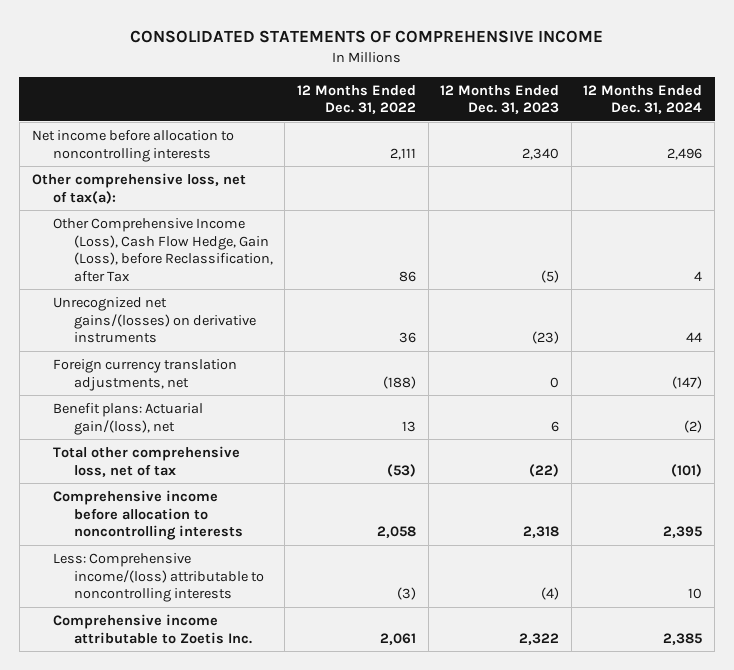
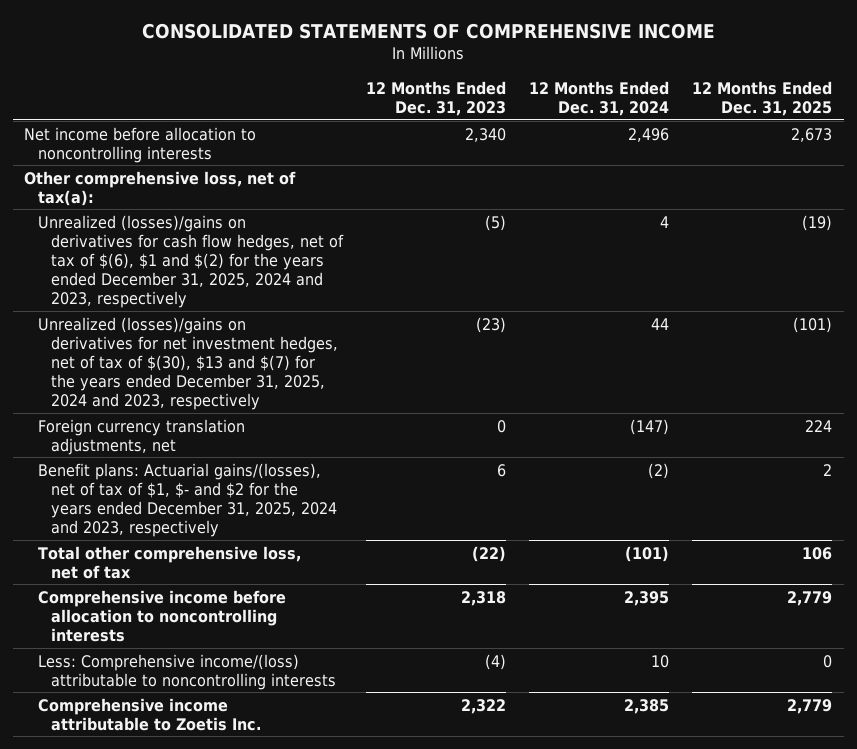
- | 12 Months Ended Dec. 31, 2022 | 12 Months Ended Dec. 31, 2023 | 12 Months Ended Dec. 31, 2024
+ | 12 Months Ended Dec. 31, 2023 | 12 Months Ended Dec. 31, 2024 | 12 Months Ended Dec. 31, 2025
- Other Comprehensive Income (Loss), Cash Flow Hedge, Gain (Loss), before Reclassification, after Tax | 86 | (5) | 4
- Unrecognized net gains/(losses) on derivative instruments | 36 | (23) | 44
+ Unrealized (losses)/gains on derivatives for cash flow hedges, net of tax of $(6), $1 and $(2) for the years ended December 31, 2025, 2024 and 2023, respectively | (5) | 4 | (19)
+ Unrealized (losses)/gains on derivatives for net investment hedges, net of tax of $(30), $13 and $(7) for the years ended December 31, 2025, 2024 and 2023, respectively | (23) | 44 | (101)
- Benefit plans: Actuarial gain/(loss), net | 13 | 6 | (2)
+ Benefit plans: Actuarial gains/(losses), net of tax of $1, $- and $2 for the years ended December 31, 2025, 2024 and 2023, respectively | 6 | (2) | 2

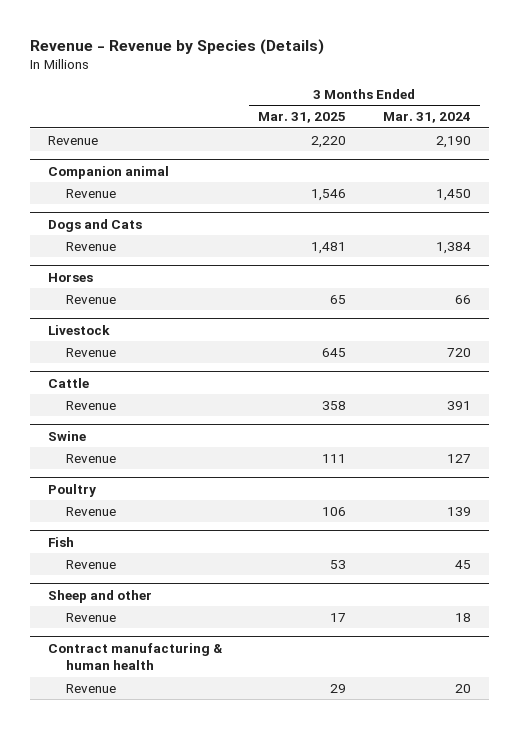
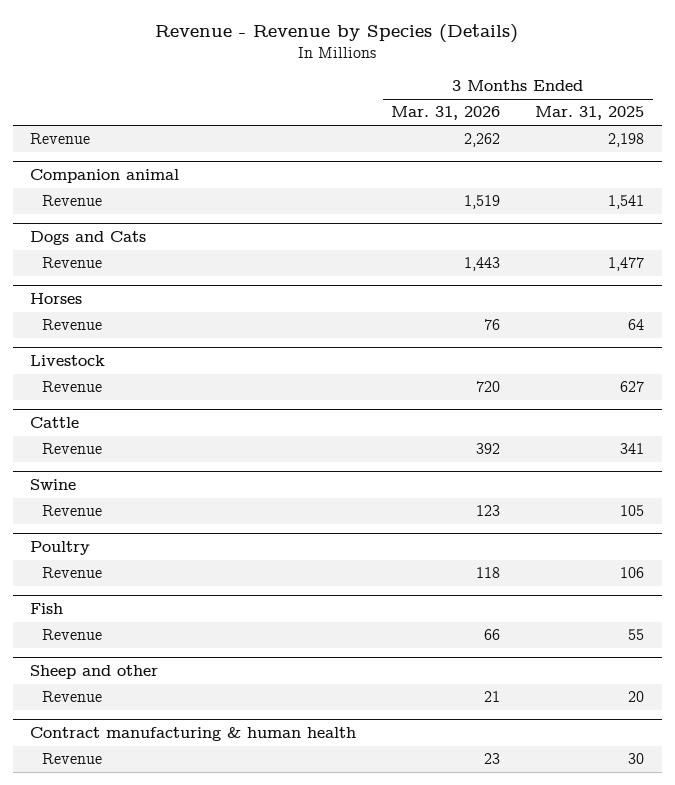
- | 3 Months Ended Mar. 31, 2025 | 3 Months Ended Mar. 31, 2024
+ | 3 Months Ended Mar. 31, 2026 | 3 Months Ended Mar. 31, 2025
- Revenue | 2,220 | 2,190
+ Revenue | 2,262 | 2,198
@ Companion animal
- Revenue | 1,546 | 1,450
+ Revenue | 1,519 | 1,541
@ Dogs and Cats
- Revenue | 1,481 | 1,384
+ Revenue | 1,443 | 1,477
@ Horses
- Revenue | 65 | 66
+ Revenue | 76 | 64
@ Livestock
- Revenue | 645 | 720
+ Revenue | 720 | 627
@ Cattle
- Revenue | 358 | 391
+ Revenue | 392 | 341
@ Swine
- Revenue | 111 | 127
+ Revenue | 123 | 105
@ Fish
- Revenue | 53 | 45
+ Revenue | 66 | 55
@ Sheep and other
- Revenue | 17 | 18
+ Revenue | 21 | 20
@ Contract manufacturing & human health
- Revenue | 29 | 20
+ Revenue | 23 | 30

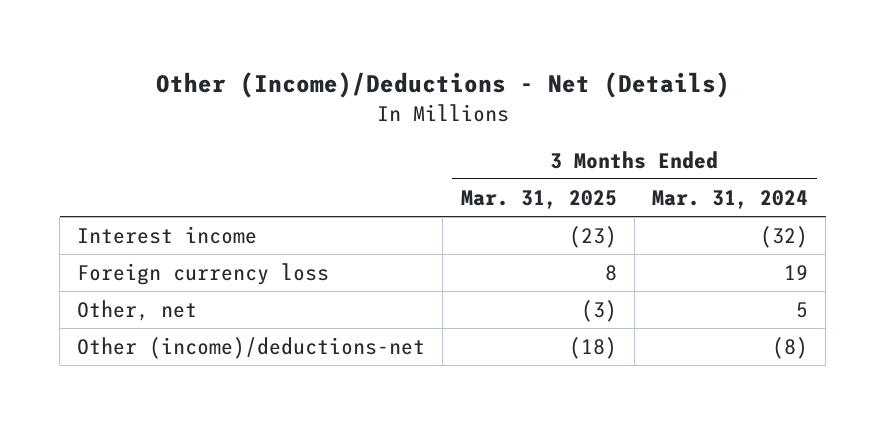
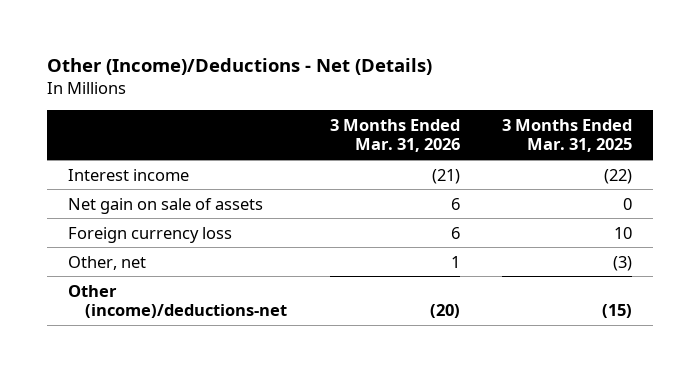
- | 3 Months Ended Mar. 31, 2025 | 3 Months Ended Mar. 31, 2024
+ | 3 Months Ended Mar. 31, 2026 | 3 Months Ended Mar. 31, 2025
- Interest income | (23) | (32)
- Foreign currency loss | 8 | 19
+ Interest income | (21) | (22)
+ Net gain on sale of assets | 6 | 0
+ Foreign currency loss | 6 | 10
- Other (income)/deductions-net | (18) | (8)
+ Other (income)/deductions-net | (20) | (15)

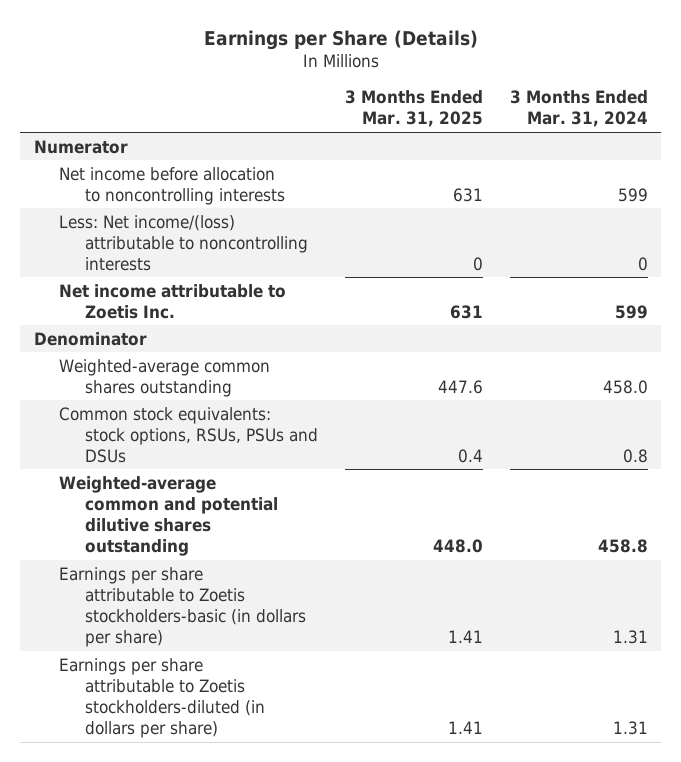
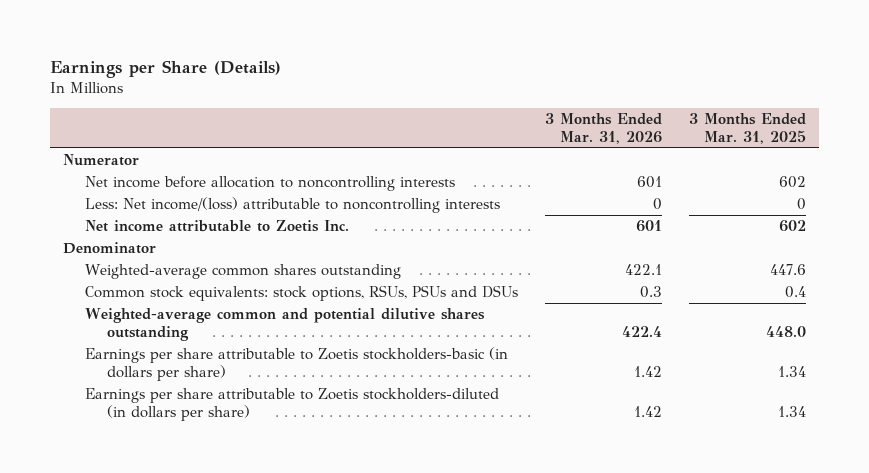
- | 3 Months Ended Mar. 31, 2025 | 3 Months Ended Mar. 31, 2024
+ | 3 Months Ended Mar. 31, 2026 | 3 Months Ended Mar. 31, 2025
- Net income before allocation to noncontrolling interests | 631 | 599
+ Net income before allocation to noncontrolling interests | 601 | 602
- Net income attributable to Zoetis Inc. | 631 | 599
+ Net income attributable to Zoetis Inc. | 601 | 602
- Earnings per share attributable to Zoetis stockholders-basic (in dollars per share) | 1.41 | 1.31
- Earnings per share attributable to Zoetis stockholders-diluted (in dollars per share) | 1.41 | 1.31
+ Earnings per share attributable to Zoetis stockholders-basic (in dollars per share) | 1.42 | 1.34
+ Earnings per share attributable to Zoetis stockholders-diluted (in dollars per share) | 1.42 | 1.34

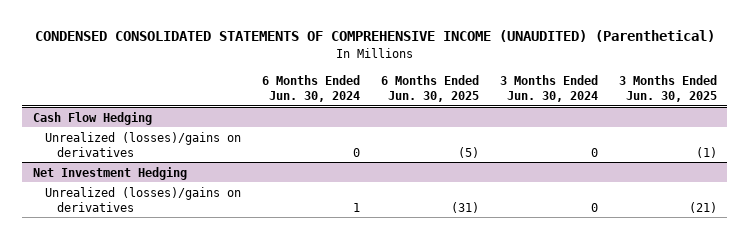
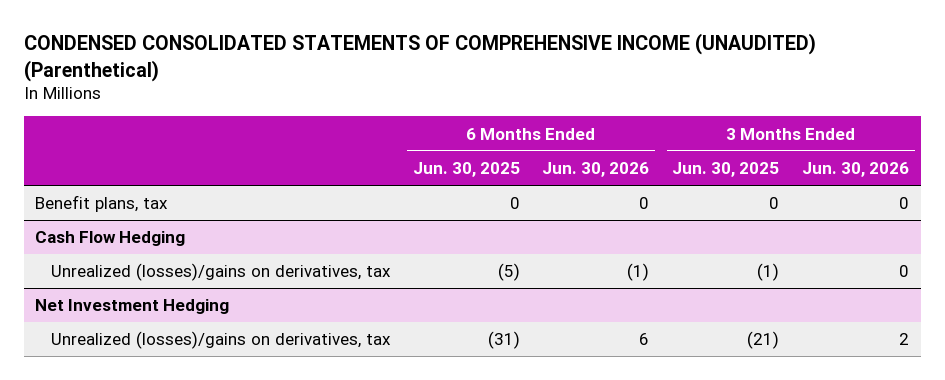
- | 6 Months Ended Jun. 30, 2024 | 6 Months Ended Jun. 30, 2025 | 3 Months Ended Jun. 30, 2024 | 3 Months Ended Jun. 30, 2025
+ | 6 Months Ended Jun. 30, 2025 | 6 Months Ended Jun. 30, 2026 | 3 Months Ended Jun. 30, 2025 | 3 Months Ended Jun. 30, 2026
+ Benefit plans, tax | 0 | 0 | 0 | 0
@ Cash Flow Hedging
- Unrealized (losses)/gains on derivatives | 0 | (5) | 0 | (1)
+ Unrealized (losses)/gains on derivatives, tax | (5) | (1) | (1) | 0
@ Net Investment Hedging
- Unrealized (losses)/gains on derivatives | 1 | (31) | 0 | (21)
+ Unrealized (losses)/gains on derivatives, tax | (31) | 6 | (21) | 2

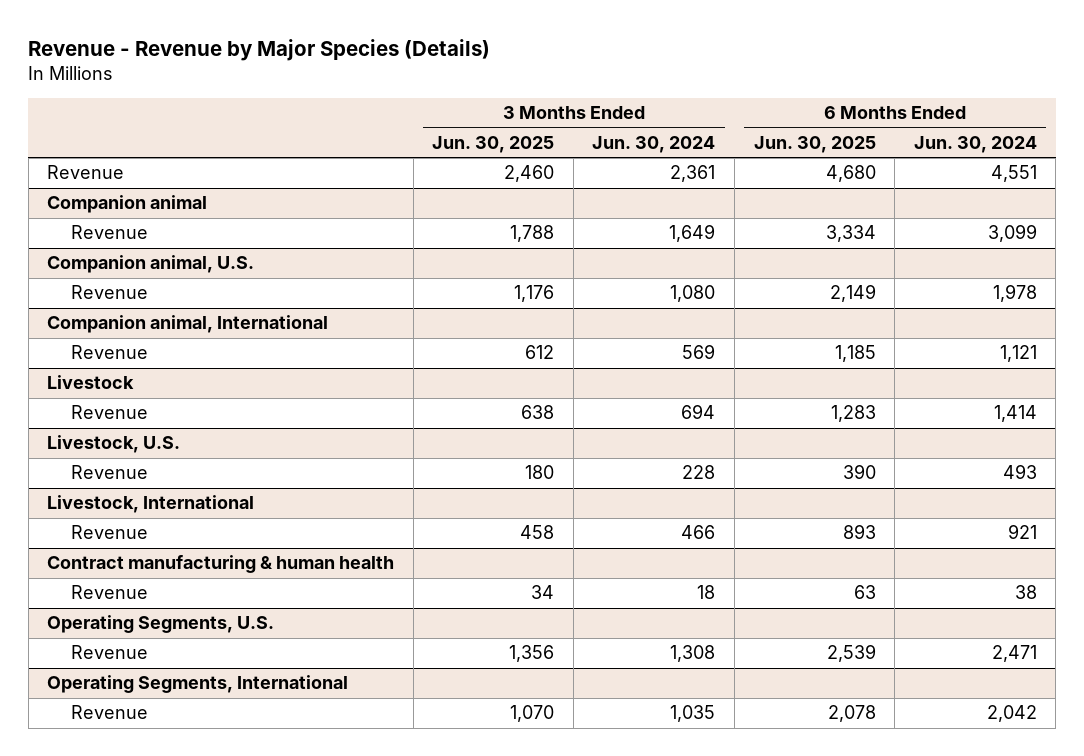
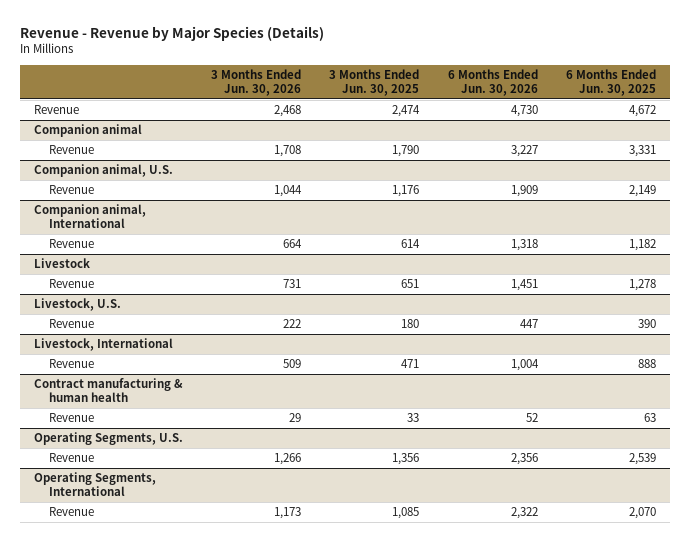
- | 3 Months Ended Jun. 30, 2025 | 3 Months Ended Jun. 30, 2024 | 6 Months Ended Jun. 30, 2025 | 6 Months Ended Jun. 30, 2024
+ | 3 Months Ended Jun. 30, 2026 | 3 Months Ended Jun. 30, 2025 | 6 Months Ended Jun. 30, 2026 | 6 Months Ended Jun. 30, 2025
- Revenue | 2,460 | 2,361 | 4,680 | 4,551
+ Revenue | 2,468 | 2,474 | 4,730 | 4,672
@ Companion animal
- Revenue | 1,788 | 1,649 | 3,334 | 3,099
+ Revenue | 1,708 | 1,790 | 3,227 | 3,331
@ Companion animal, International
- Revenue | 612 | 569 | 1,185 | 1,121
+ Revenue | 664 | 614 | 1,318 | 1,182
@ Livestock
- Revenue | 638 | 694 | 1,283 | 1,414
+ Revenue | 731 | 651 | 1,451 | 1,278
@ Livestock, International
- Revenue | 458 | 466 | 893 | 921
+ Revenue | 509 | 471 | 1,004 | 888
@ Contract manufacturing & human health
- Revenue | 34 | 18 | 63 | 38
+ Revenue | 29 | 33 | 52 | 63
@ Operating Segments, International
- Revenue | 1,070 | 1,035 | 2,078 | 2,042
+ Revenue | 1,173 | 1,085 | 2,322 | 2,070

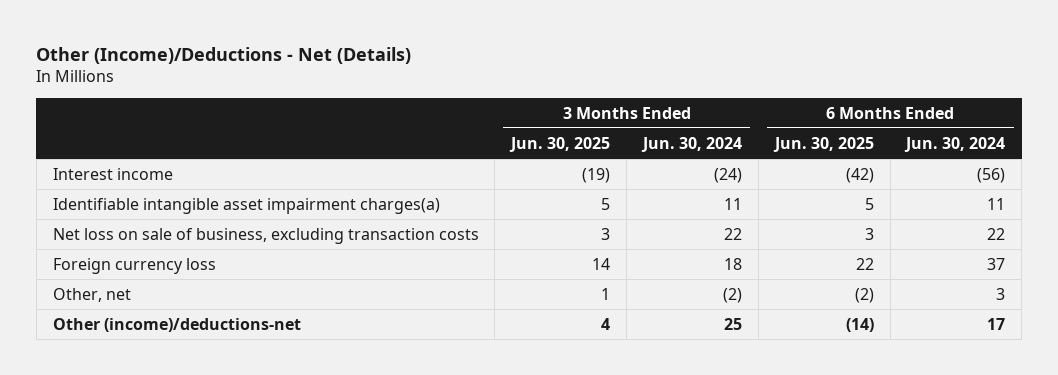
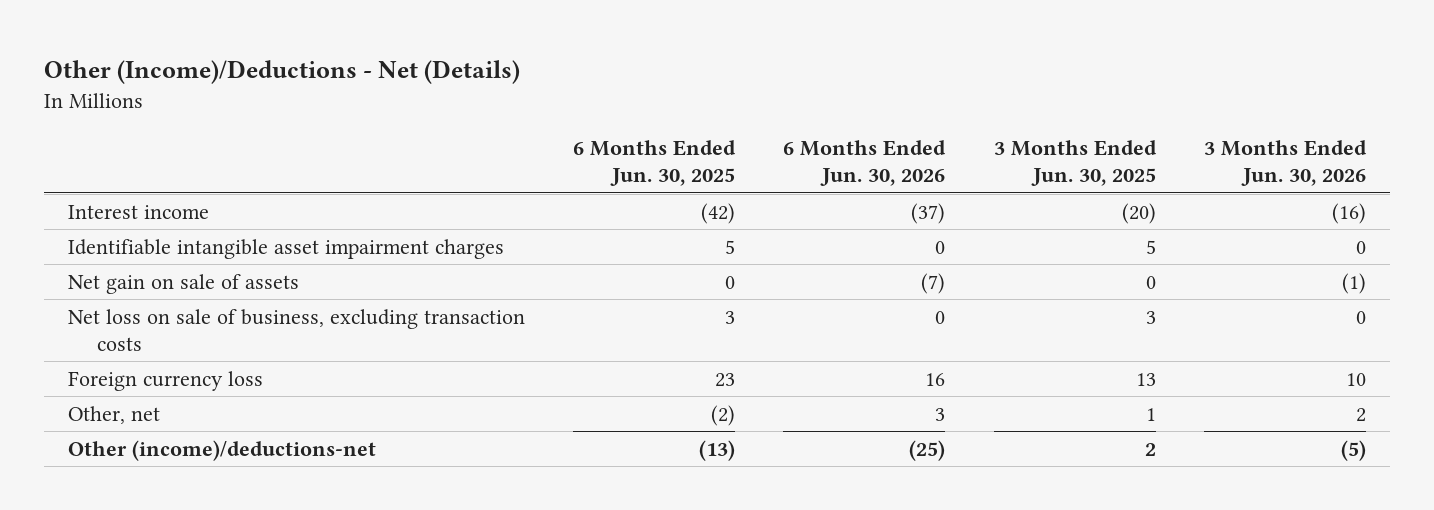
- | 3 Months Ended Jun. 30, 2025 | 3 Months Ended Jun. 30, 2024 | 6 Months Ended Jun. 30, 2025 | 6 Months Ended Jun. 30, 2024
+ | 6 Months Ended Jun. 30, 2025 | 6 Months Ended Jun. 30, 2026 | 3 Months Ended Jun. 30, 2025 | 3 Months Ended Jun. 30, 2026
- Interest income | (19) | (24) | (42) | (56)
- Identifiable intangible asset impairment charges(a) | 5 | 11 | 5 | 11
+ Interest income | (42) | (37) | (20) | (16)
+ Identifiable intangible asset impairment charges | 5 | 0 | 5 | 0
+ Net gain on sale of assets | 0 | (7) | 0 | (1)
- Foreign currency loss | 14 | 18 | 22 | 37
+ Foreign currency loss | 23 | 16 | 13 | 10
- Other (income)/deductions-net | 4 | 25 | (14) | 17
+ Other (income)/deductions-net | (13) | (25) | 2 | (5)

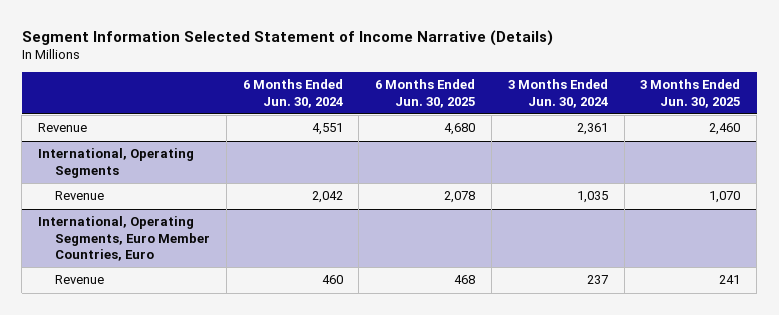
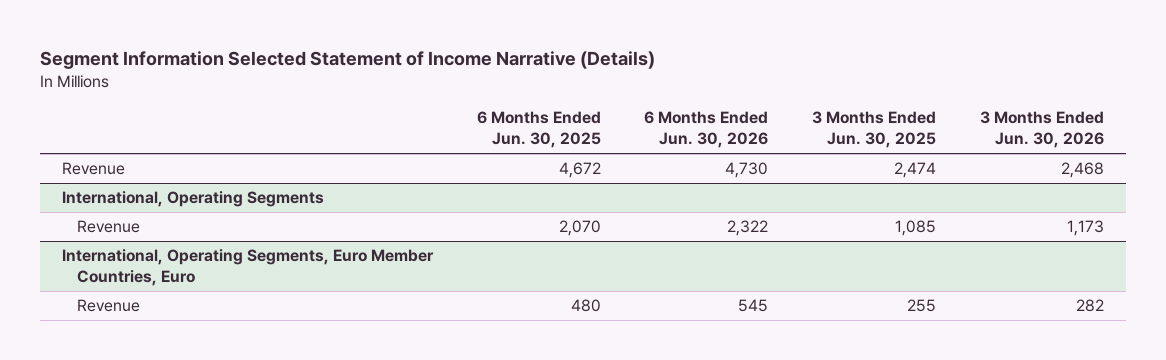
- | 6 Months Ended Jun. 30, 2024 | 6 Months Ended Jun. 30, 2025 | 3 Months Ended Jun. 30, 2024 | 3 Months Ended Jun. 30, 2025
+ | 6 Months Ended Jun. 30, 2025 | 6 Months Ended Jun. 30, 2026 | 3 Months Ended Jun. 30, 2025 | 3 Months Ended Jun. 30, 2026
- Revenue | 4,551 | 4,680 | 2,361 | 2,460
+ Revenue | 4,672 | 4,730 | 2,474 | 2,468
@ International, Operating Segments
- Revenue | 2,042 | 2,078 | 1,035 | 1,070
+ Revenue | 2,070 | 2,322 | 1,085 | 1,173
@ International, Operating Segments, Euro Member Countries, Euro
- Revenue | 460 | 468 | 237 | 241
+ Revenue | 480 | 545 | 255 | 282

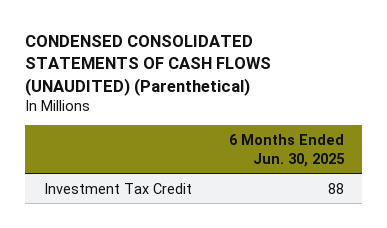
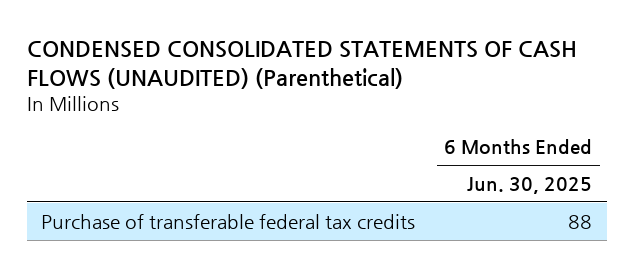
- Investment Tax Credit | 88
+ Purchase of transferable federal tax credits | 88

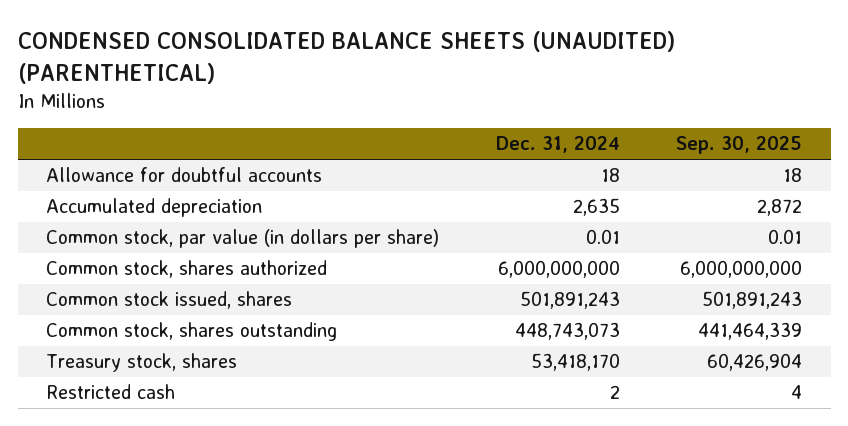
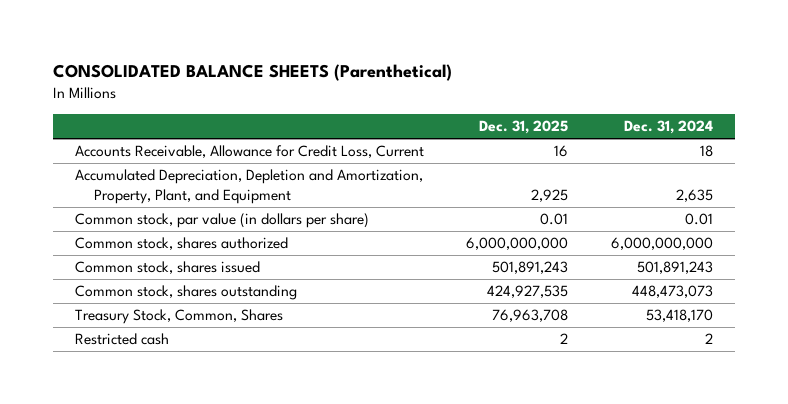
- CONDENSED CONSOLIDATED BALANCE SHEETS (UNAUDITED) (PARENTHETICAL)
+ CONSOLIDATED BALANCE SHEETS (Parenthetical)
- | Dec. 31, 2024 | Sep. 30, 2025
+ | Dec. 31, 2025 | Dec. 31, 2024
- Allowance for doubtful accounts | 18 | 18
- Accumulated depreciation | 2,635 | 2,872
+ Accounts Receivable, Allowance for Credit Loss, Current | 16 | 18
+ Accumulated Depreciation, Depletion and Amortization, Property, Plant, and Equipment | 2,925 | 2,635
- Common stock issued, shares | 501,891,243 | 501,891,243
- Common stock, shares outstanding | 448,743,073 | 441,464,339
- Treasury stock, shares | 53,418,170 | 60,426,904
+ Common stock, shares issued | 501,891,243 | 501,891,243
+ Common stock, shares outstanding | 424,927,535 | 448,473,073
+ Treasury Stock, Common, Shares | 76,963,708 | 53,418,170

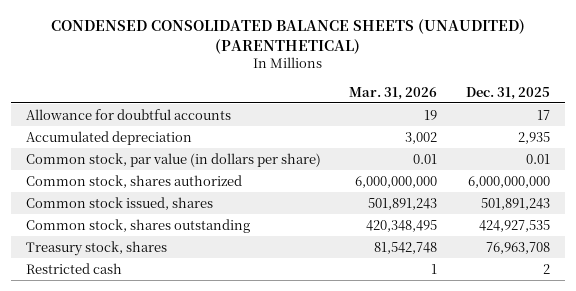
- CONSOLIDATED BALANCE SHEETS (Parenthetical)
+ CONDENSED CONSOLIDATED BALANCE SHEETS (UNAUDITED) (PARENTHETICAL)
- | Dec. 31, 2025 | Dec. 31, 2024
+ | Mar. 31, 2026 | Dec. 31, 2025
- Accounts Receivable, Allowance for Credit Loss, Current | 16 | 18
- Accumulated Depreciation, Depletion and Amortization, Property, Plant, and Equipment | 2,925 | 2,635
+ Allowance for doubtful accounts | 19 | 17
+ Accumulated depreciation | 3,002 | 2,935
- Common stock, shares issued | 501,891,243 | 501,891,243
+ Common stock issued, shares | 501,891,243 | 501,891,243
- Treasury Stock, Common, Shares | 76,963,708 | 53,418,170
+ Treasury stock, shares | 81,542,748 | 76,963,708

